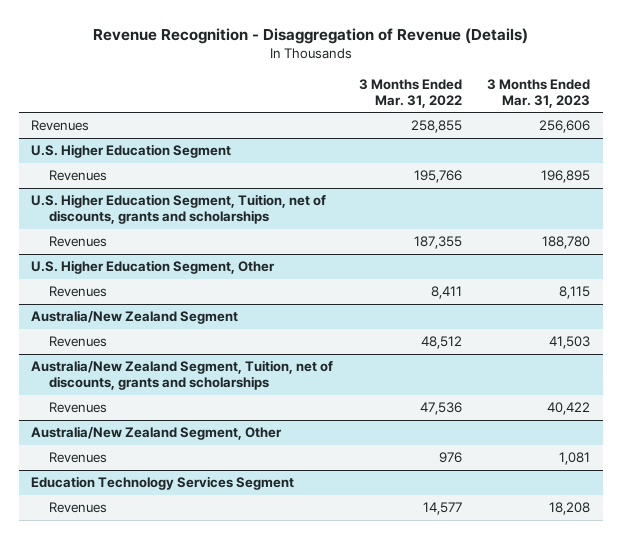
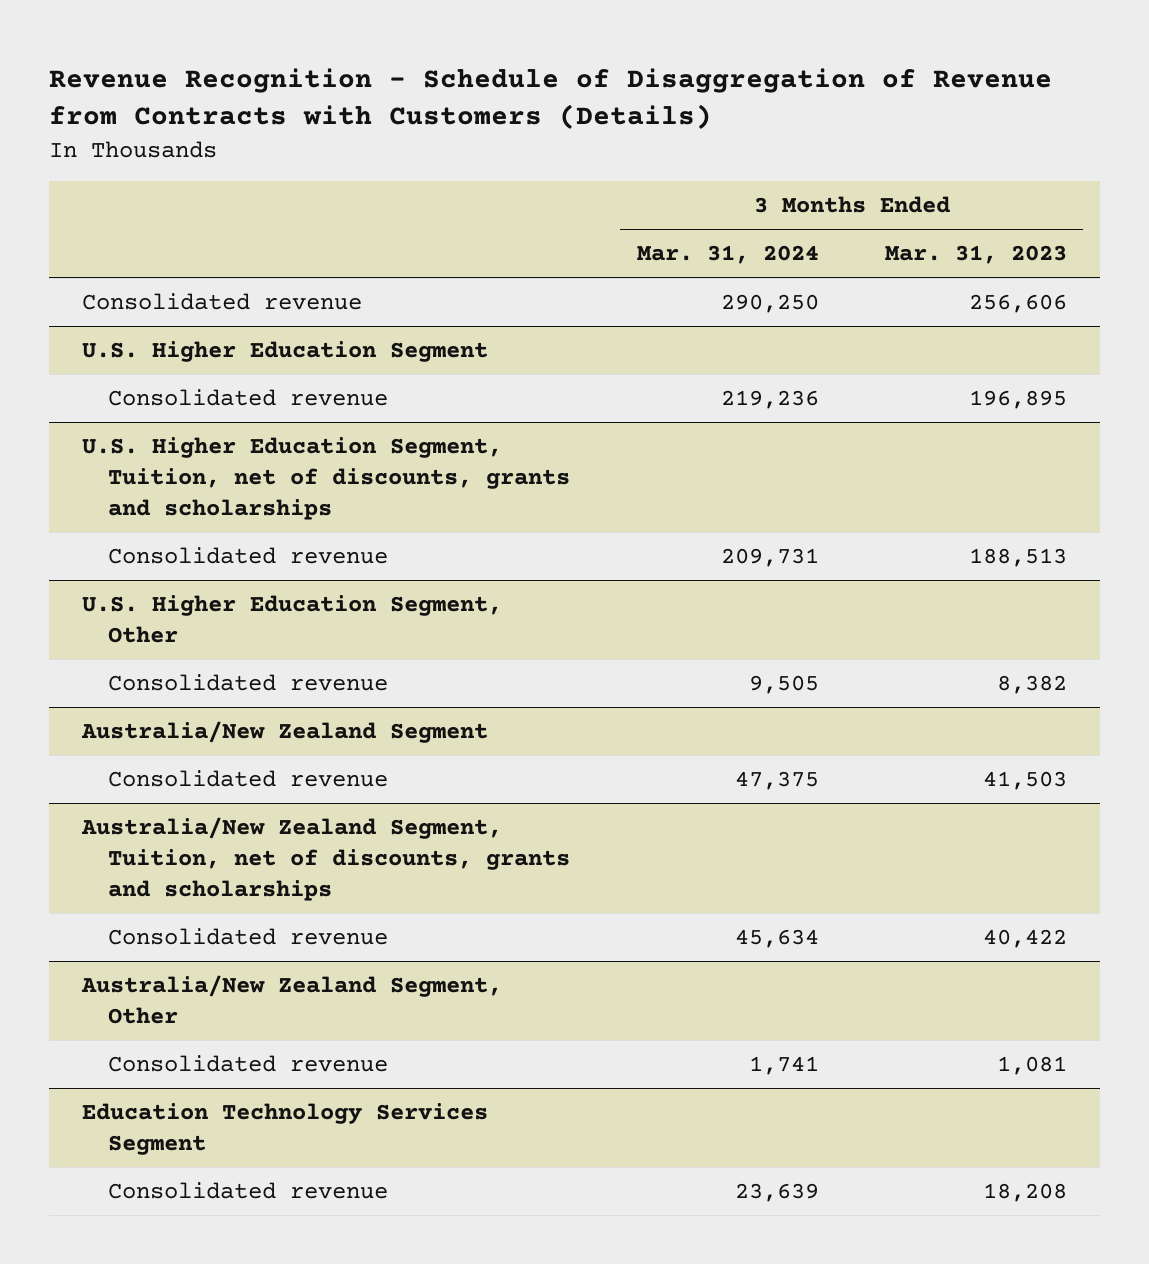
- Revenue Recognition - Disaggregation of Revenue (Details)
+ Revenue Recognition - Schedule of Disaggregation of Revenue from Contracts with Customers (Details)
- | 3 Months Ended Mar. 31, 2022 | 3 Months Ended Mar. 31, 2023
+ | 3 Months Ended Mar. 31, 2024 | 3 Months Ended Mar. 31, 2023
- Revenues | 258,855 | 256,606
+ Consolidated revenue | 290,250 | 256,606
@ U.S. Higher Education Segment
- Revenues | 195,766 | 196,895
+ Consolidated revenue | 219,236 | 196,895
@ U.S. Higher Education Segment, Tuition, net of discounts, grants and scholarships
- Revenues | 187,355 | 188,780
+ Consolidated revenue | 209,731 | 188,513
@ U.S. Higher Education Segment, Other
- Revenues | 8,411 | 8,115
+ Consolidated revenue | 9,505 | 8,382
@ Australia/New Zealand Segment
- Revenues | 48,512 | 41,503
+ Consolidated revenue | 47,375 | 41,503
@ Australia/New Zealand Segment, Tuition, net of discounts, grants and scholarships
- Revenues | 47,536 | 40,422
+ Consolidated revenue | 45,634 | 40,422
@ Australia/New Zealand Segment, Other
- Revenues | 976 | 1,081
+ Consolidated revenue | 1,741 | 1,081
@ Education Technology Services Segment
- Revenues | 14,577 | 18,208
+ Consolidated revenue | 23,639 | 18,208

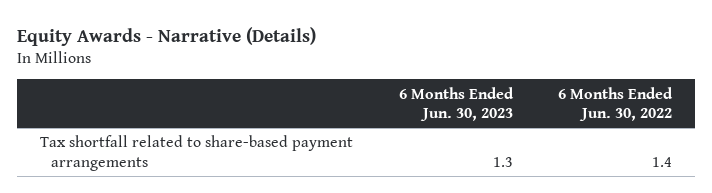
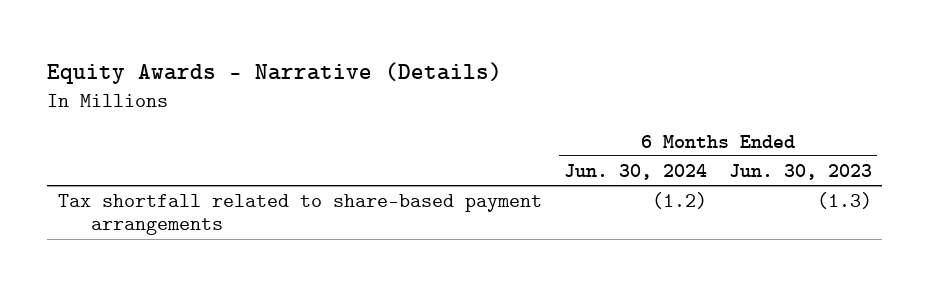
- | 6 Months Ended Jun. 30, 2023 | 6 Months Ended Jun. 30, 2022
+ | 6 Months Ended Jun. 30, 2024 | 6 Months Ended Jun. 30, 2023
- Tax shortfall related to share-based payment arrangements | 1.3 | 1.4
+ Tax shortfall related to share-based payment arrangements | (1.2) | (1.3)

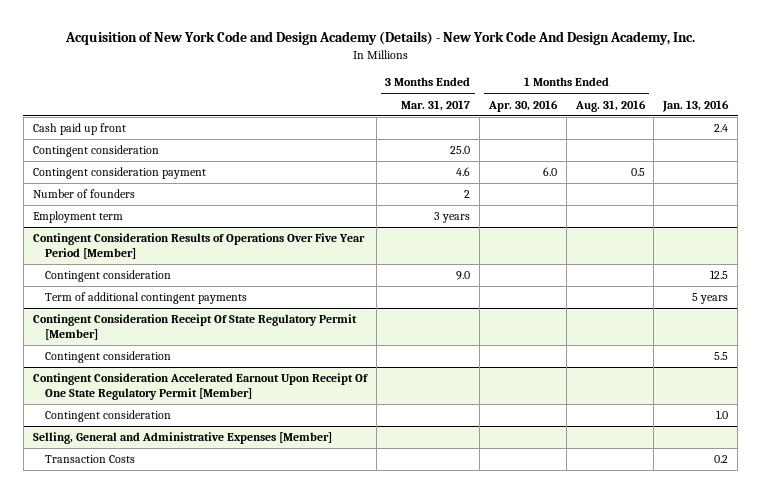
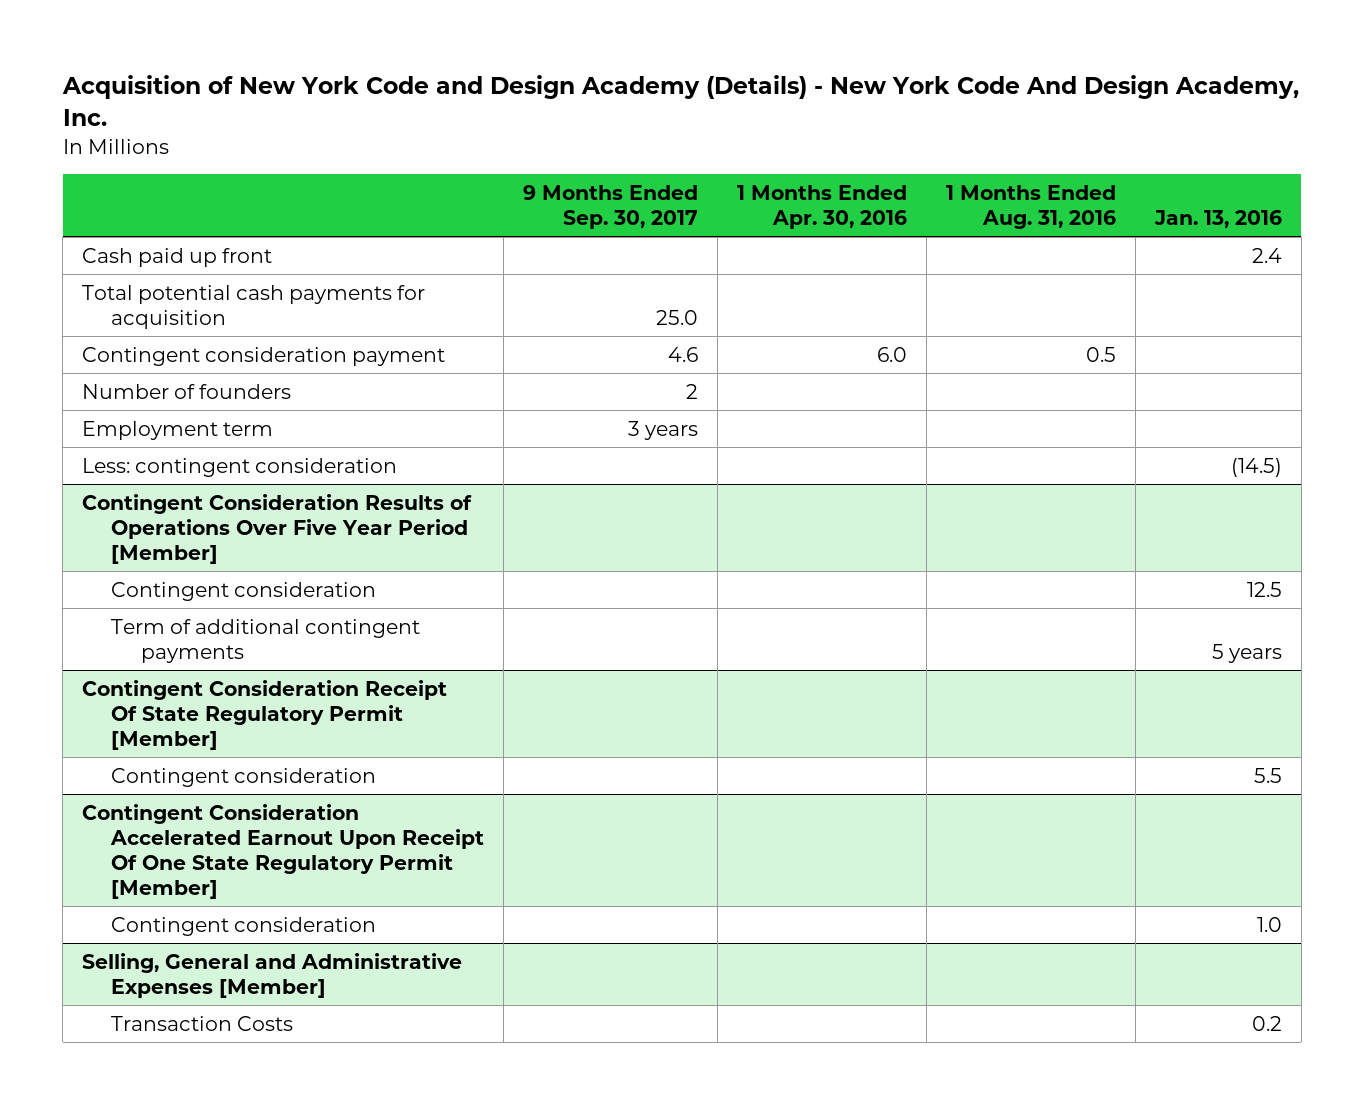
- | 3 Months Ended Mar. 31, 2017 | 1 Months Ended Apr. 30, 2016 | 1 Months Ended Aug. 31, 2016 | Jan. 13, 2016
+ | 9 Months Ended Sep. 30, 2017 | 1 Months Ended Apr. 30, 2016 | 1 Months Ended Aug. 31, 2016 | Jan. 13, 2016
- Contingent consideration | 25.0 | | |
+ Total potential cash payments for acquisition | 25.0 | | |
+ Less: contingent consideration | | | | (14.5)

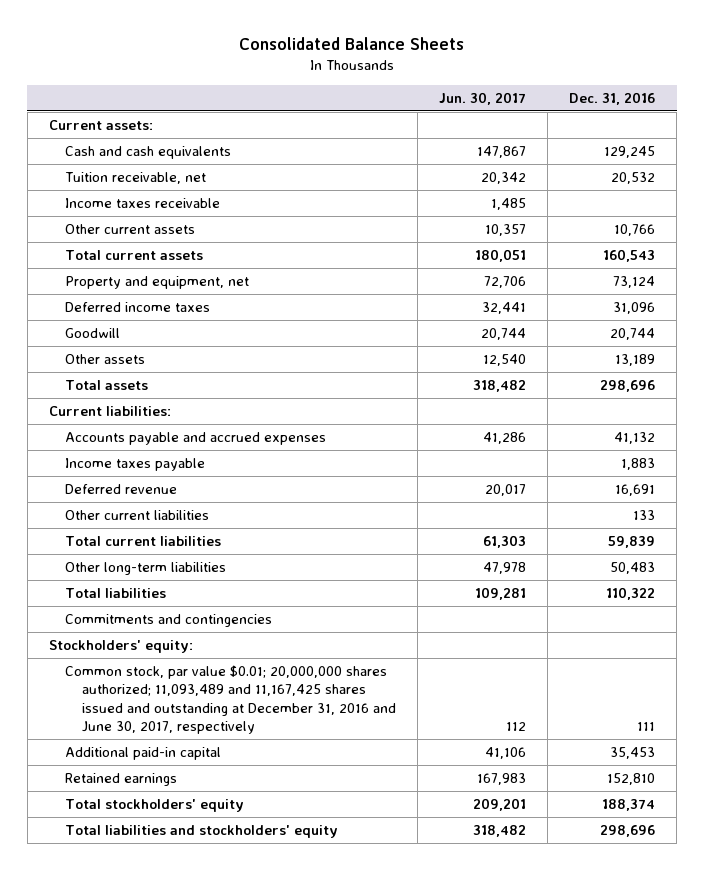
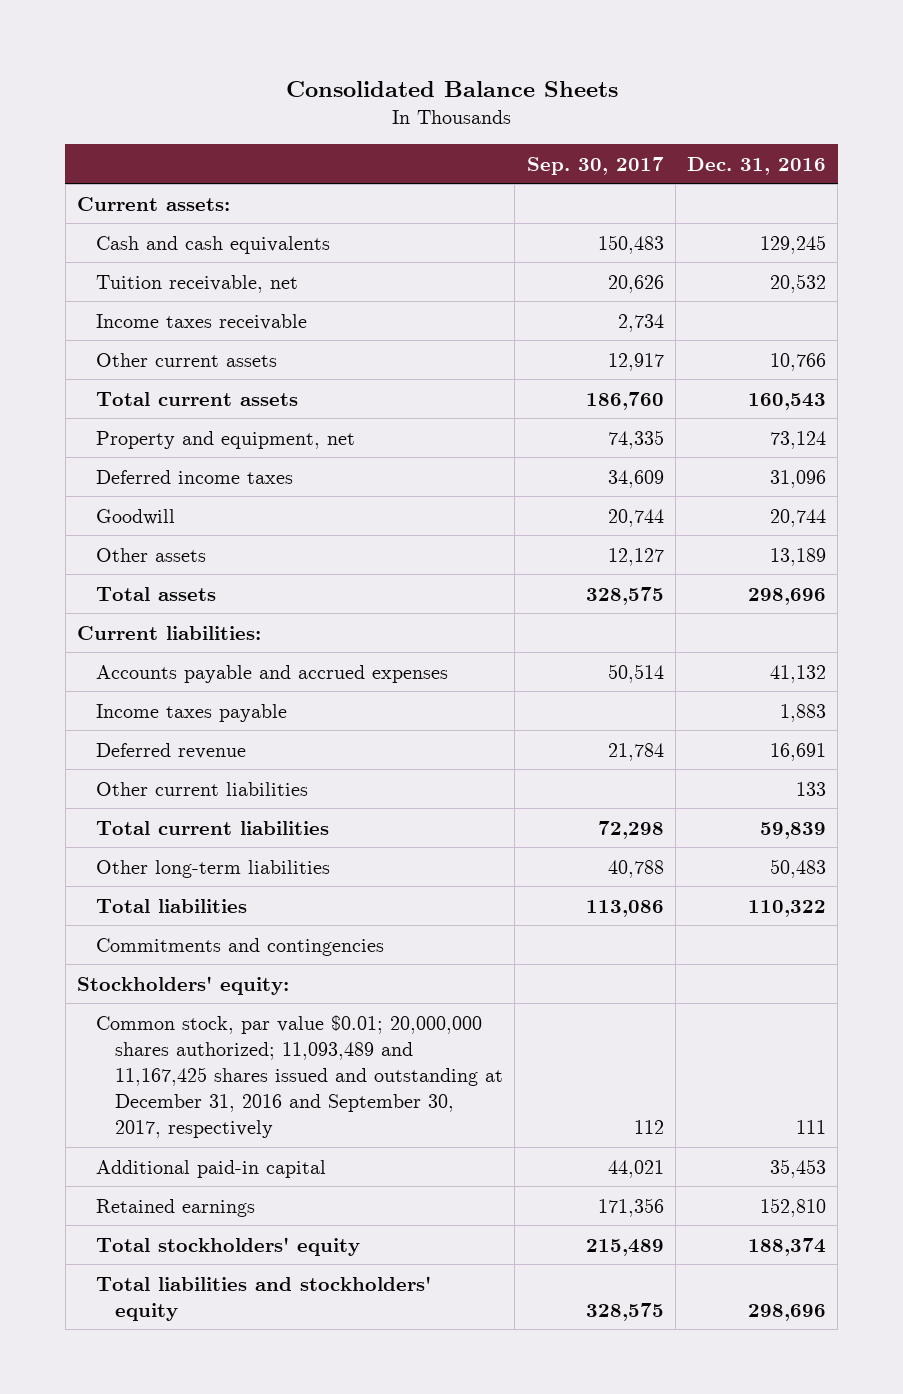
- | Jun. 30, 2017 | Dec. 31, 2016
+ | Sep. 30, 2017 | Dec. 31, 2016
- Common stock, par value $0.01; 20,000,000 shares authorized; 11,093,489 and 11,167,425 shares issued and outstanding at December 31, 2016 and June 30, 2017, respectively | 112 | 111
+ Common stock, par value $0.01; 20,000,000 shares authorized; 11,093,489 and 11,167,425 shares issued and outstanding at December 31, 2016 and September 30, 2017, respectively | 112 | 111

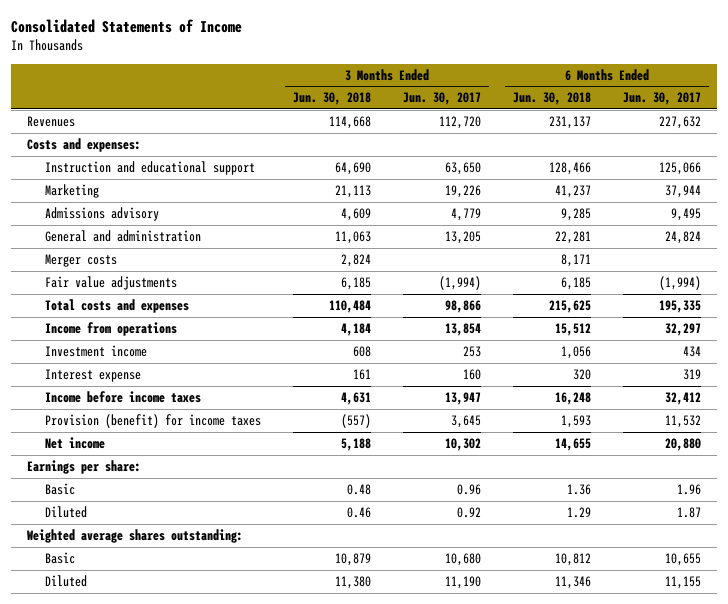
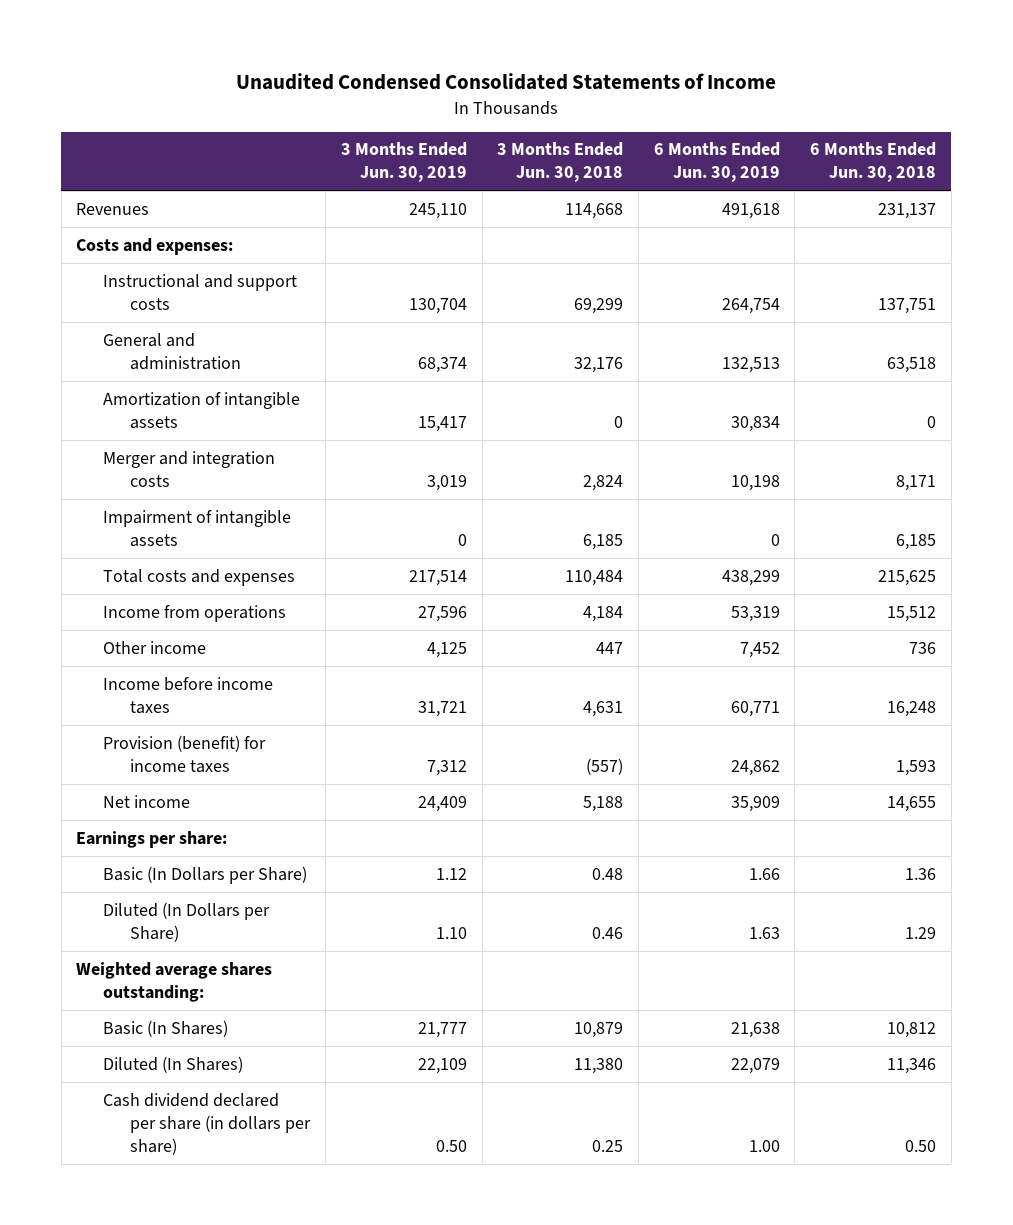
- Consolidated Statements of Income
+ Unaudited Condensed Consolidated Statements of Income
- | 3 Months Ended Jun. 30, 2018 | 3 Months Ended Jun. 30, 2017 | 6 Months Ended Jun. 30, 2018 | 6 Months Ended Jun. 30, 2017
+ | 3 Months Ended Jun. 30, 2019 | 3 Months Ended Jun. 30, 2018 | 6 Months Ended Jun. 30, 2019 | 6 Months Ended Jun. 30, 2018
- Instruction and educational support | 64,690 | 63,650 | 128,466 | 125,066
- Marketing | 21,113 | 19,226 | 41,237 | 37,944
- Admissions advisory | 4,609 | 4,779 | 9,285 | 9,495
- General and administration | 11,063 | 13,205 | 22,281 | 24,824
- Merger costs | 2,824 | | 8,171 |
- Fair value adjustments | 6,185 | (1,994) | 6,185 | (1,994)
+ Instructional and support costs | 130,704 | 69,299 | 264,754 | 137,751
+ General and administration | 68,374 | 32,176 | 132,513 | 63,518
+ Amortization of intangible assets | 15,417 | 0 | 30,834 | 0
+ Merger and integration costs | 3,019 | 2,824 | 10,198 | 8,171
+ Impairment of intangible assets | 0 | 6,185 | 0 | 6,185
- Investment income | 608 | 253 | 1,056 | 434
- Interest expense | 161 | 160 | 320 | 319
+ Other income | 4,125 | 447 | 7,452 | 736
- Basic | 0.48 | 0.96 | 1.36 | 1.96
- Diluted | 0.46 | 0.92 | 1.29 | 1.87
+ Basic (In Dollars per Share) | 1.12 | 0.48 | 1.66 | 1.36
+ Diluted (In Dollars per Share) | 1.10 | 0.46 | 1.63 | 1.29
- Basic | 10,879 | 10,680 | 10,812 | 10,655
- Diluted | 11,380 | 11,190 | 11,346 | 11,155
+ Basic (In Shares) | 21,777 | 10,879 | 21,638 | 10,812
+ Diluted (In Shares) | 22,109 | 11,380 | 22,079 | 11,346
+ Cash dividend declared per share (in dollars per share) | 0.50 | 0.25 | 1.00 | 0.50

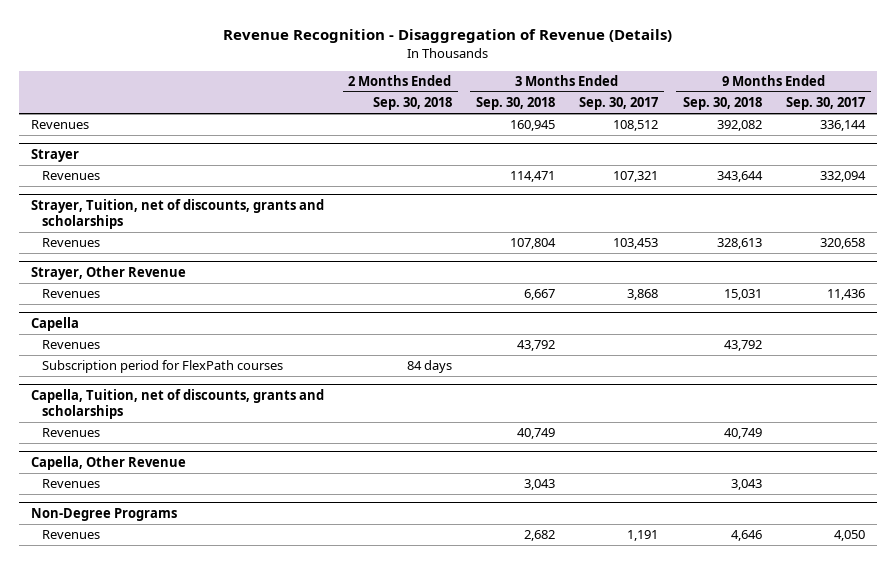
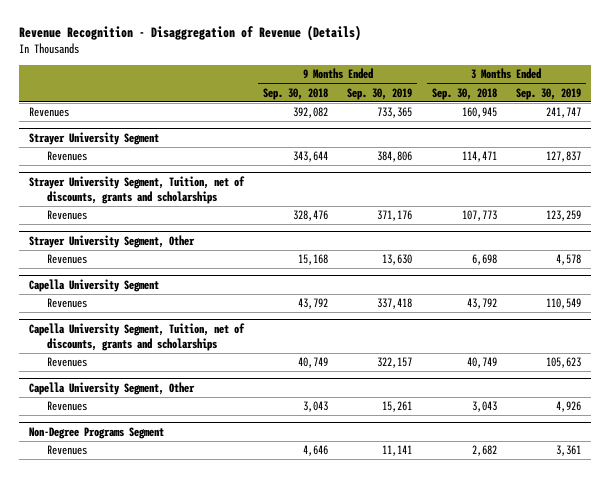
- | 2 Months Ended Sep. 30, 2018 | 3 Months Ended Sep. 30, 2018 | 3 Months Ended Sep. 30, 2017 | 9 Months Ended Sep. 30, 2018 | 9 Months Ended Sep. 30, 2017
+ | 9 Months Ended Sep. 30, 2018 | 9 Months Ended Sep. 30, 2019 | 3 Months Ended Sep. 30, 2018 | 3 Months Ended Sep. 30, 2019
- Strayer
+ Strayer University Segment
- Strayer, Tuition, net of discounts, grants and scholarships
- Revenues | | 107,804 | 103,453 | 328,613 | 320,658
- Strayer, Other Revenue
- Revenues | | 6,667 | 3,868 | 15,031 | 11,436
- Capella
+ Strayer University Segment, Tuition, net of discounts, grants and scholarships
+ Revenues | 328,476 | 371,176 | 107,773 | 123,259
+ Strayer University Segment, Other
+ Revenues | 15,168 | 13,630 | 6,698 | 4,578
+ Capella University Segment
- Subscription period for FlexPath courses | 84 days | | | |
- Capella, Tuition, net of discounts, grants and scholarships
+ Capella University Segment, Tuition, net of discounts, grants and scholarships
- Capella, Other Revenue
+ Capella University Segment, Other
- Non-Degree Programs
+ Non-Degree Programs Segment

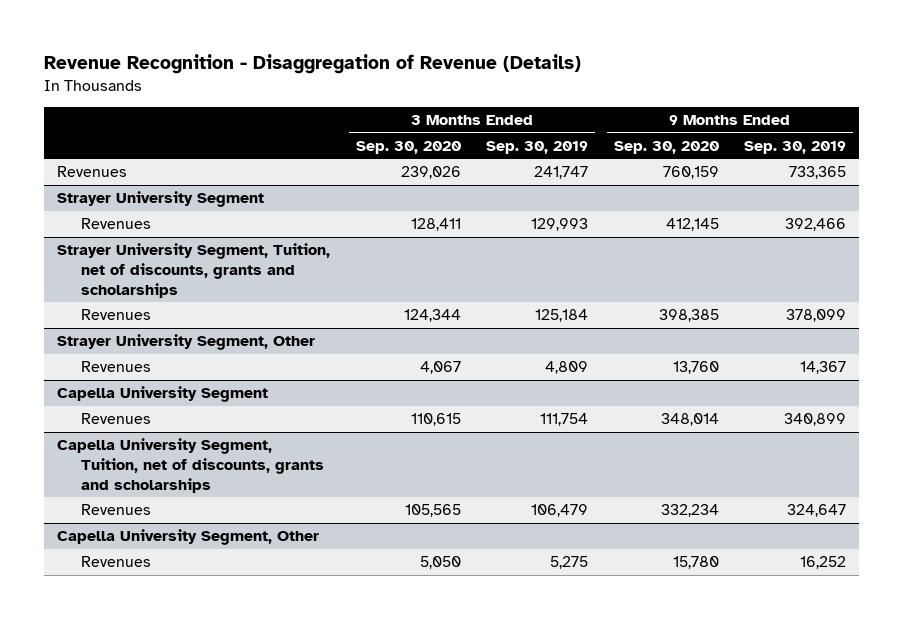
- | 9 Months Ended Sep. 30, 2018 | 9 Months Ended Sep. 30, 2019 | 3 Months Ended Sep. 30, 2018 | 3 Months Ended Sep. 30, 2019
+ | 3 Months Ended Sep. 30, 2020 | 3 Months Ended Sep. 30, 2019 | 9 Months Ended Sep. 30, 2020 | 9 Months Ended Sep. 30, 2019
@ Strayer University Segment
- Revenues | 343,644 | 384,806 | 114,471 | 127,837
+ Revenues | 128,411 | 129,993 | 412,145 | 392,466
@ Strayer University Segment, Tuition, net of discounts, grants and scholarships
- Revenues | 328,476 | 371,176 | 107,773 | 123,259
+ Revenues | 124,344 | 125,184 | 398,385 | 378,099
@ Strayer University Segment, Other
- Revenues | 15,168 | 13,630 | 6,698 | 4,578
+ Revenues | 4,067 | 4,809 | 13,760 | 14,367
@ Capella University Segment
- Revenues | 43,792 | 337,418 | 43,792 | 110,549
+ Revenues | 110,615 | 111,754 | 348,014 | 340,899
@ Capella University Segment, Tuition, net of discounts, grants and scholarships
- Revenues | 40,749 | 322,157 | 40,749 | 105,623
+ Revenues | 105,565 | 106,479 | 332,234 | 324,647
@ Capella University Segment, Other
- Revenues | 3,043 | 15,261 | 3,043 | 4,926
- Non-Degree Programs Segment
- Revenues | 4,646 | 11,141 | 2,682 | 3,361
@ Capella University Segment, Other
+ Revenues | 5,050 | 5,275 | 15,780 | 16,252

